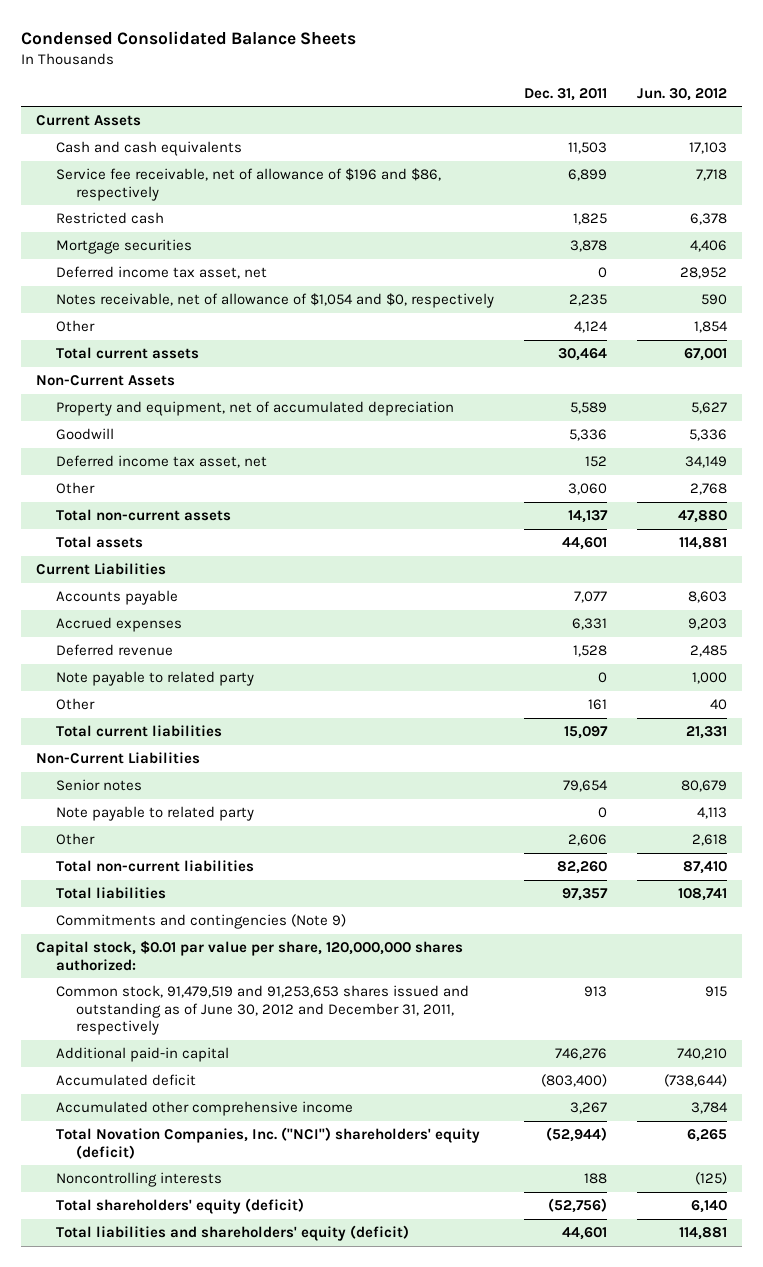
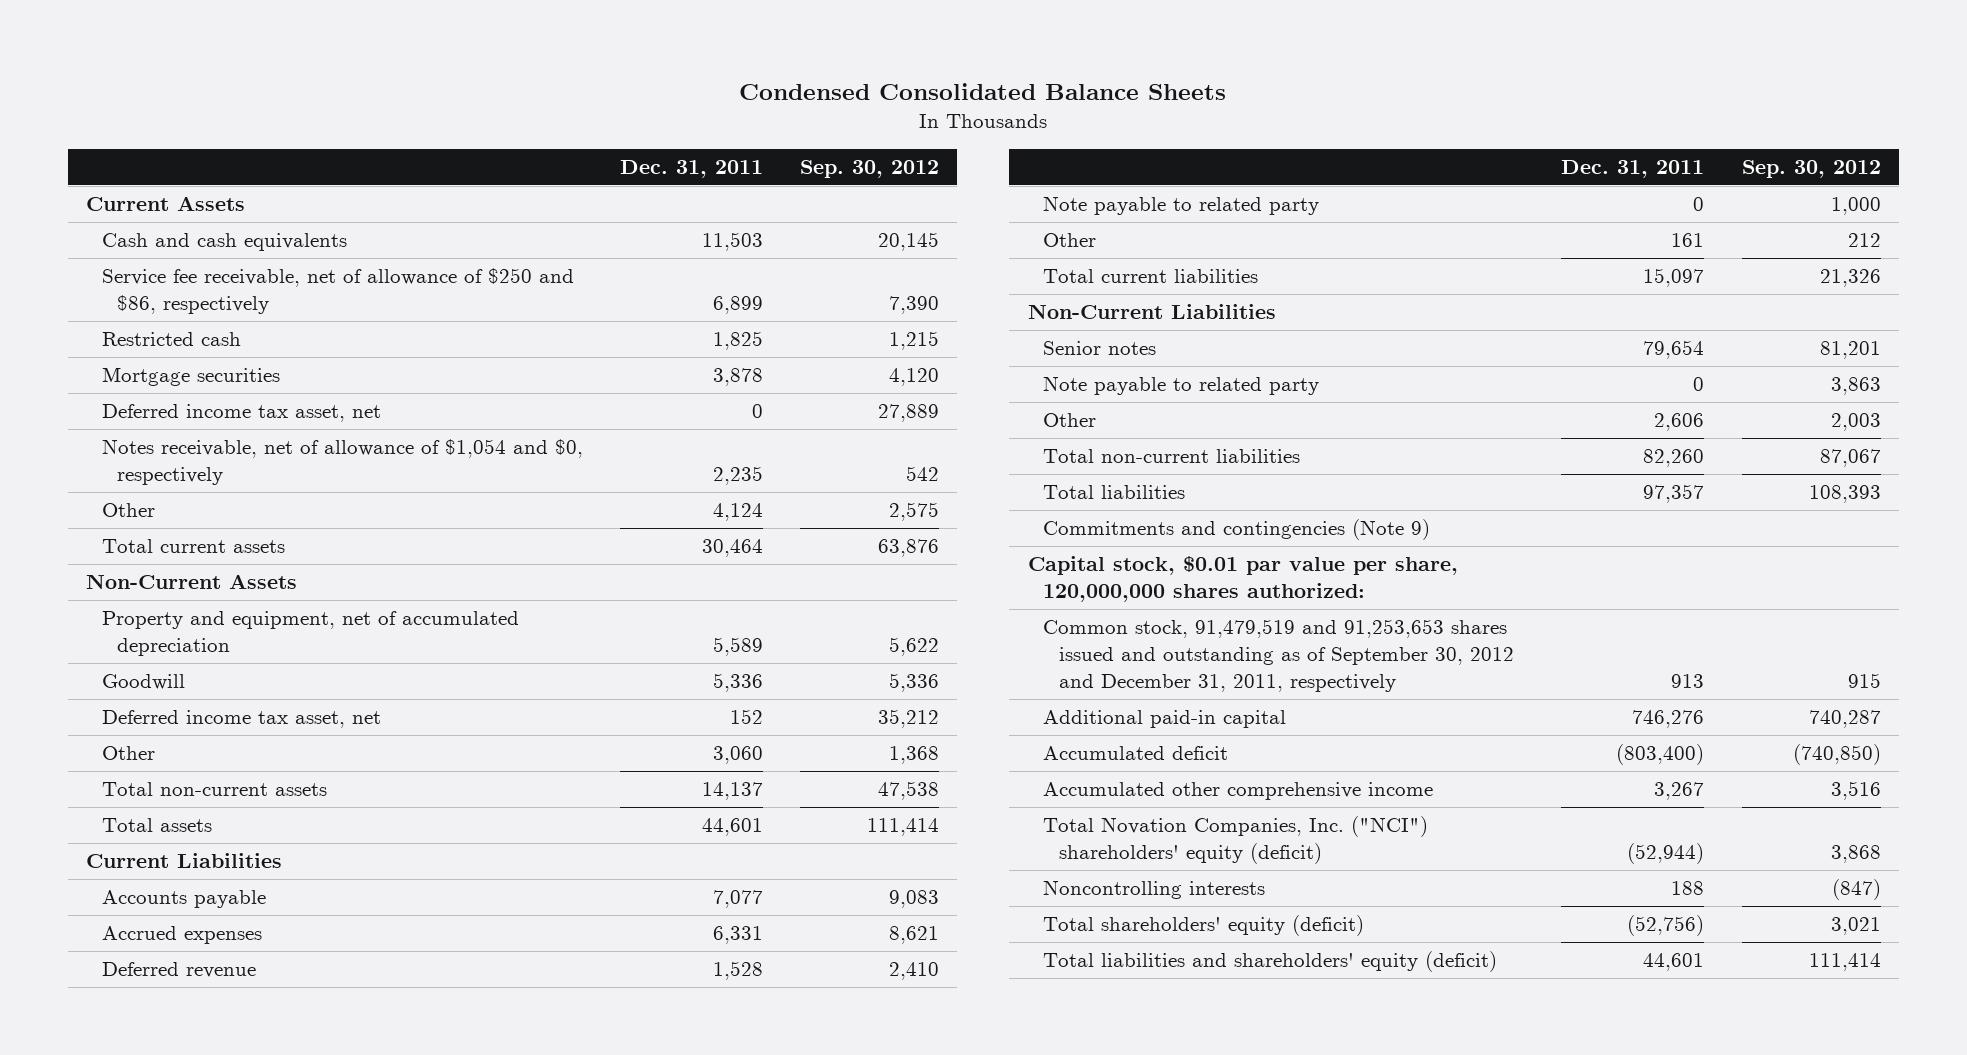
- | Dec. 31, 2011 | Jun. 30, 2012
+ | Dec. 31, 2011 | Sep. 30, 2012
- Service fee receivable, net of allowance of $196 and $86, respectively | 6,899 | 7,718
+ Service fee receivable, net of allowance of $250 and $86, respectively | 6,899 | 7,390
- Common stock, 91,479,519 and 91,253,653 shares issued and outstanding as of June 30, 2012 and December 31, 2011, respectively | 913 | 915
+ Common stock, 91,479,519 and 91,253,653 shares issued and outstanding as of September 30, 2012 and December 31, 2011, respectively | 913 | 915

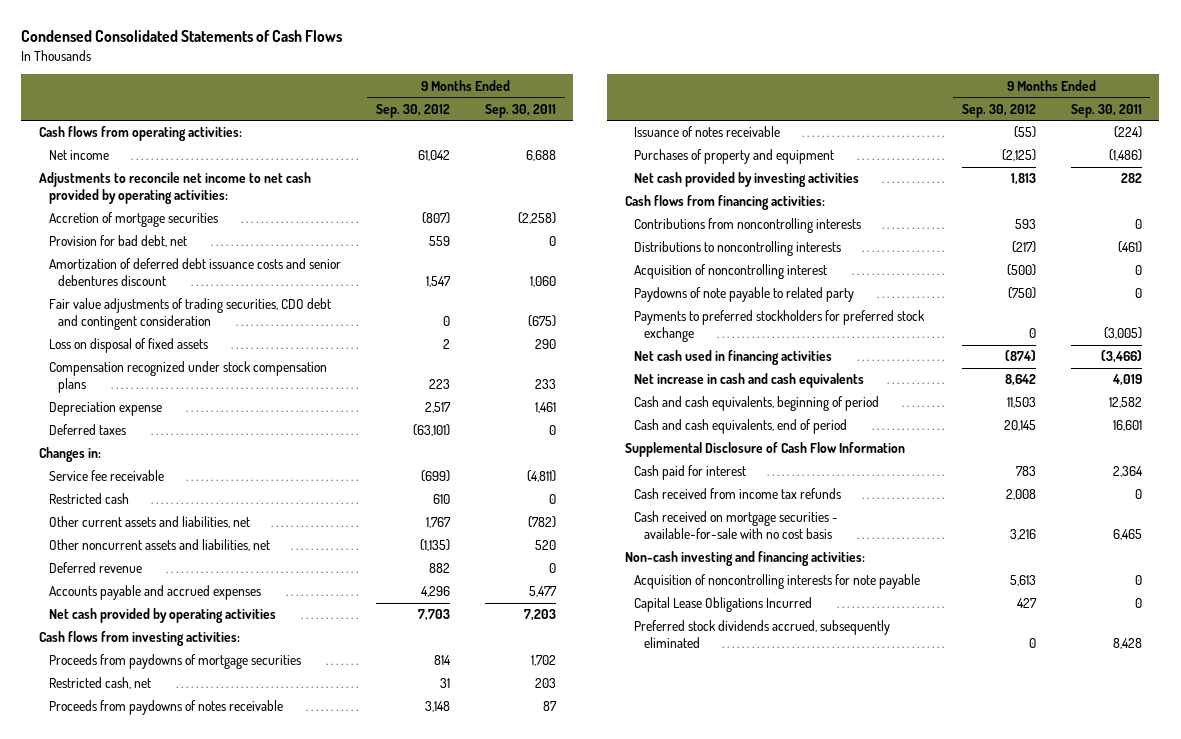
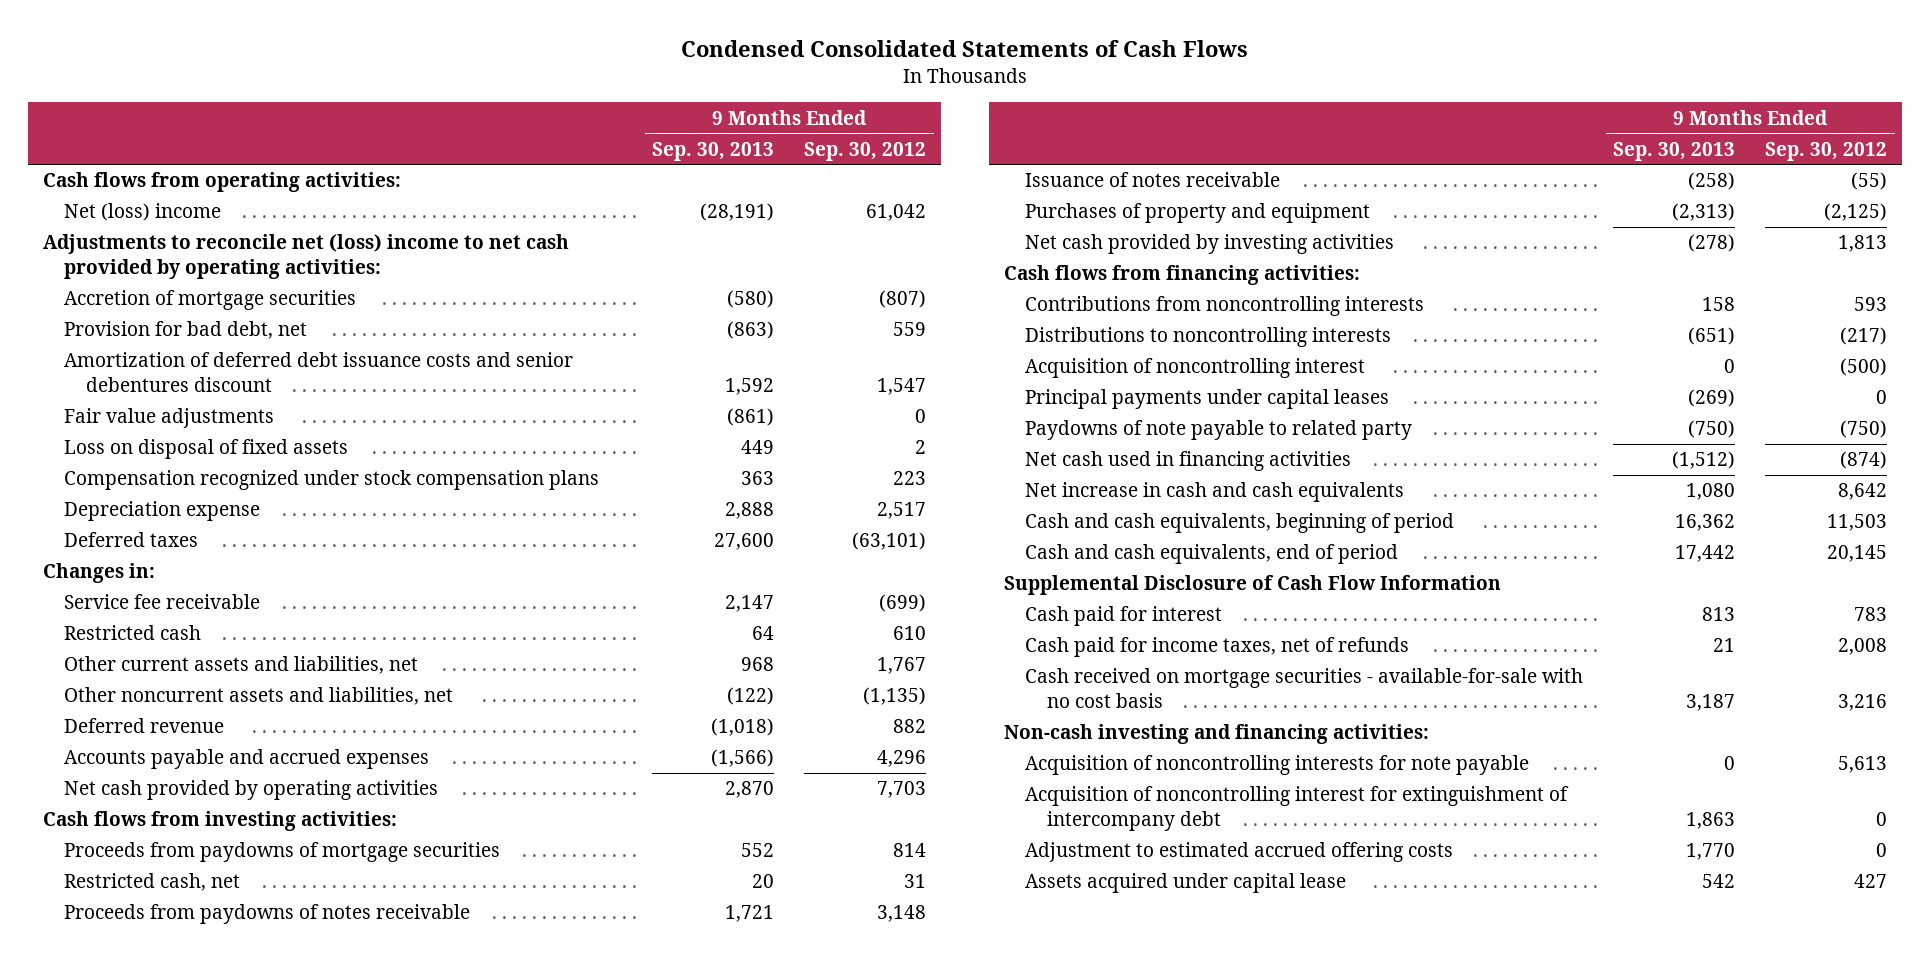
- | 9 Months Ended Sep. 30, 2012 | 9 Months Ended Sep. 30, 2011
+ | 9 Months Ended Sep. 30, 2013 | 9 Months Ended Sep. 30, 2012
- Net income | 61,042 | 6,688
- Adjustments to reconcile net income to net cash provided by operating activities:
+ Net (loss) income | (28,191) | 61,042
+ Adjustments to reconcile net (loss) income to net cash provided by operating activities:
- Fair value adjustments of trading securities, CDO debt and contingent consideration | 0 | (675)
+ Fair value adjustments | (861) | 0
+ Principal payments under capital leases | (269) | 0
- Payments to preferred stockholders for preferred stock exchange | 0 | (3,005)
- Cash received from income tax refunds | 2,008 | 0
+ Cash paid for income taxes, net of refunds | 21 | 2,008
- Capital Lease Obligations Incurred | 427 | 0
- Preferred stock dividends accrued, subsequently eliminated | 0 | 8,428
+ Acquisition of noncontrolling interest for extinguishment of intercompany debt | 1,863 | 0
+ Adjustment to estimated accrued offering costs | 1,770 | 0
+ Assets acquired under capital lease | 542 | 427

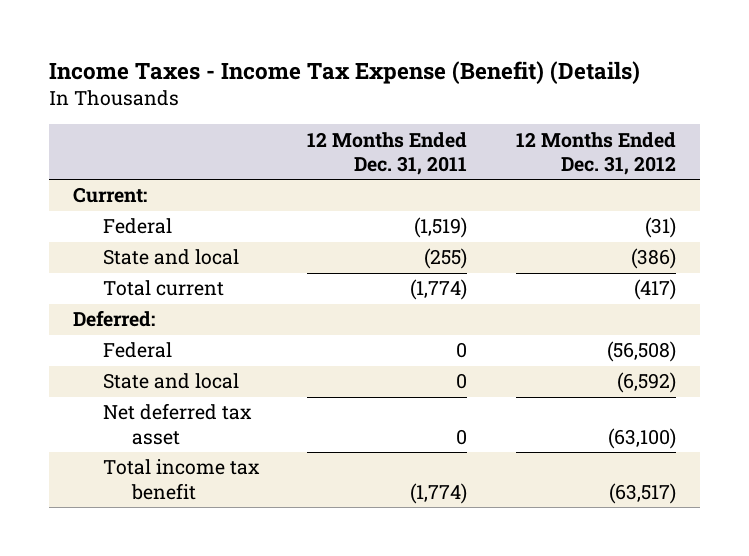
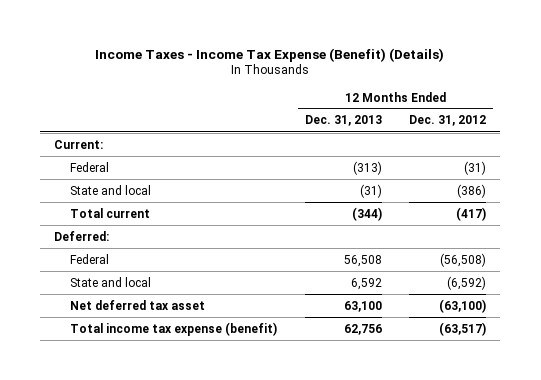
- | 12 Months Ended Dec. 31, 2011 | 12 Months Ended Dec. 31, 2012
+ | 12 Months Ended Dec. 31, 2013 | 12 Months Ended Dec. 31, 2012
- Total income tax benefit | (1,774) | (63,517)
+ Total income tax expense (benefit) | 62,756 | (63,517)

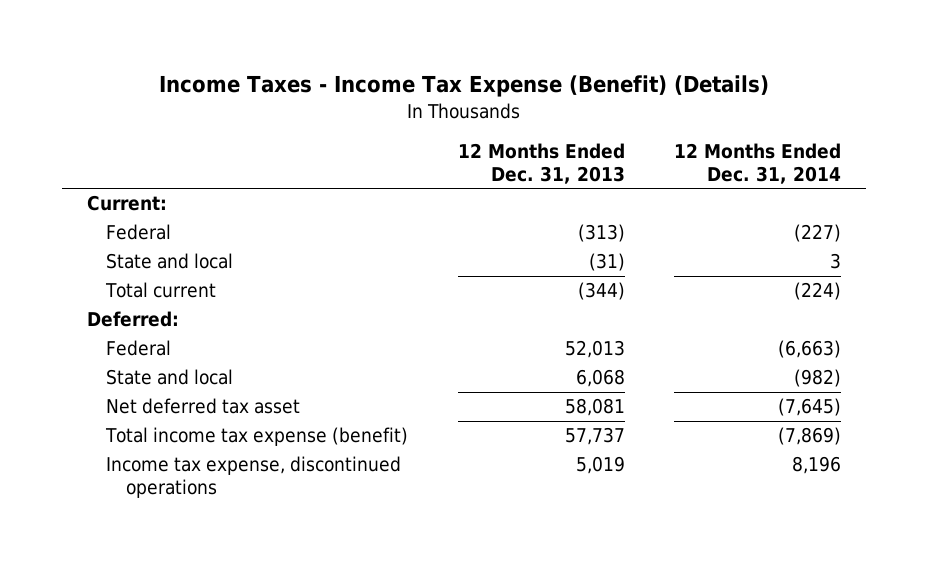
- | 12 Months Ended Dec. 31, 2013 | 12 Months Ended Dec. 31, 2012
+ | 12 Months Ended Dec. 31, 2013 | 12 Months Ended Dec. 31, 2014
- Federal | 56,508 | (56,508)
- State and local | 6,592 | (6,592)
- Net deferred tax asset | 63,100 | (63,100)
- Total income tax expense (benefit) | 62,756 | (63,517)
+ Federal | 52,013 | (6,663)
+ State and local | 6,068 | (982)
+ Net deferred tax asset | 58,081 | (7,645)
+ Total income tax expense (benefit) | 57,737 | (7,869)
+ Income tax expense, discontinued operations | 5,019 | 8,196

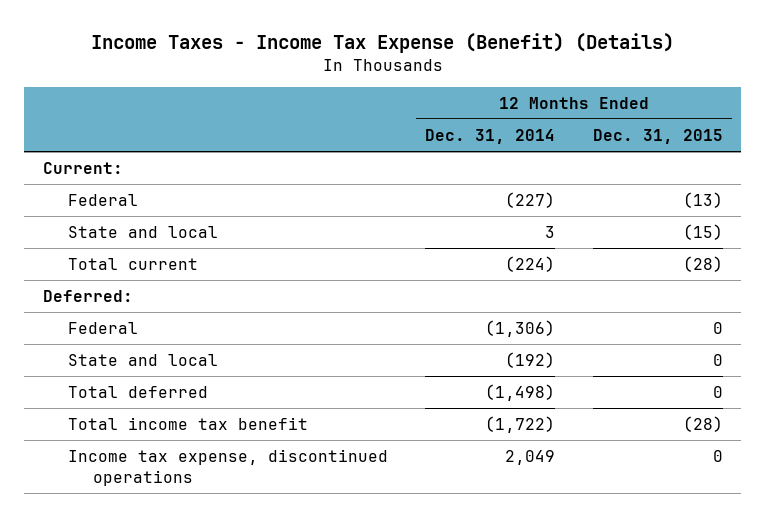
- | 12 Months Ended Dec. 31, 2013 | 12 Months Ended Dec. 31, 2014
+ | 12 Months Ended Dec. 31, 2014 | 12 Months Ended Dec. 31, 2015
- Federal | 52,013 | (6,663)
- State and local | 6,068 | (982)
- Net deferred tax asset | 58,081 | (7,645)
- Total income tax expense (benefit) | 57,737 | (7,869)
- Income tax expense, discontinued operations | 5,019 | 8,196
+ Federal | (1,306) | 0
+ State and local | (192) | 0
+ Total deferred | (1,498) | 0
+ Total income tax benefit | (1,722) | (28)
+ Income tax expense, discontinued operations | 2,049 | 0

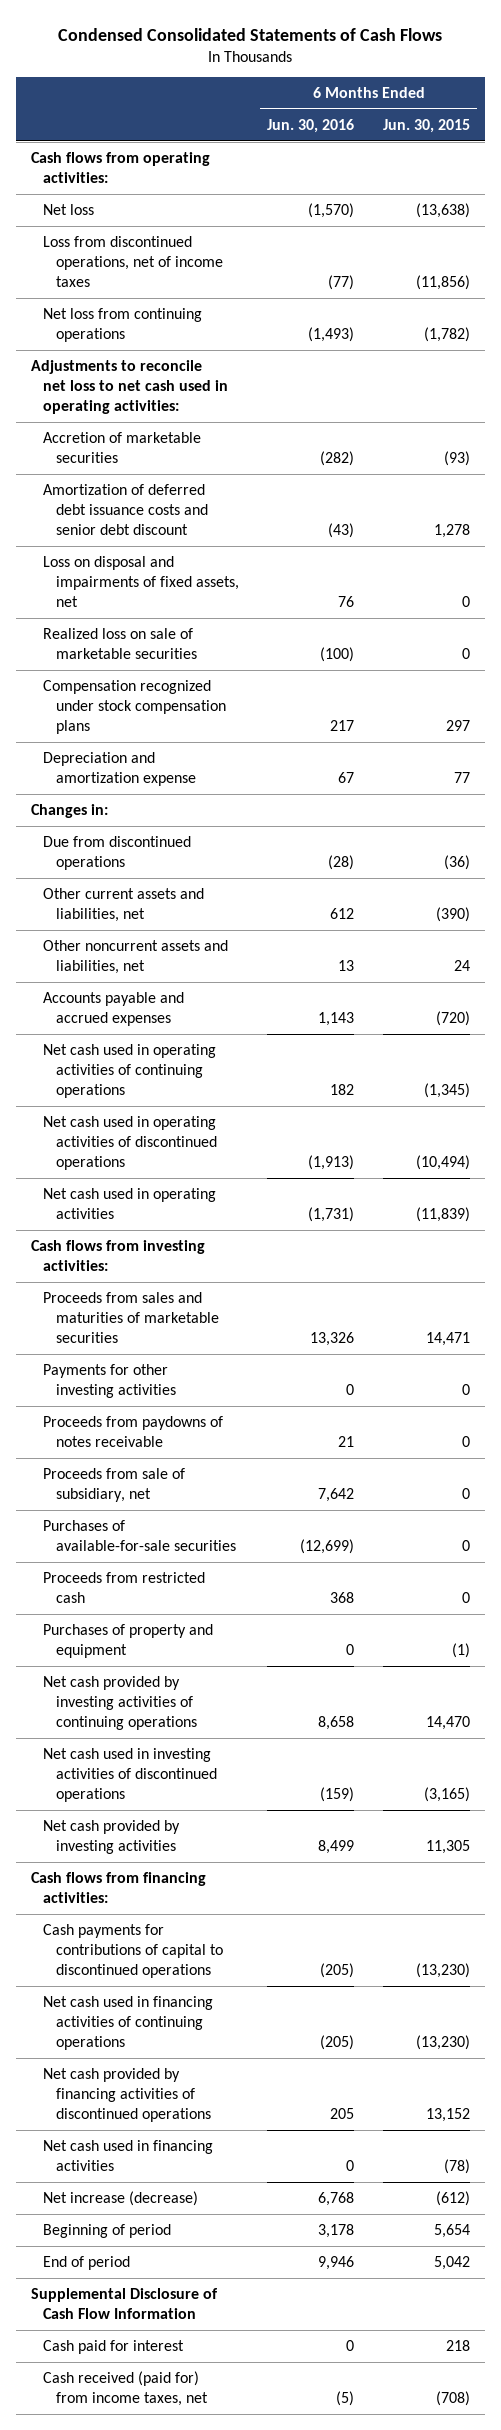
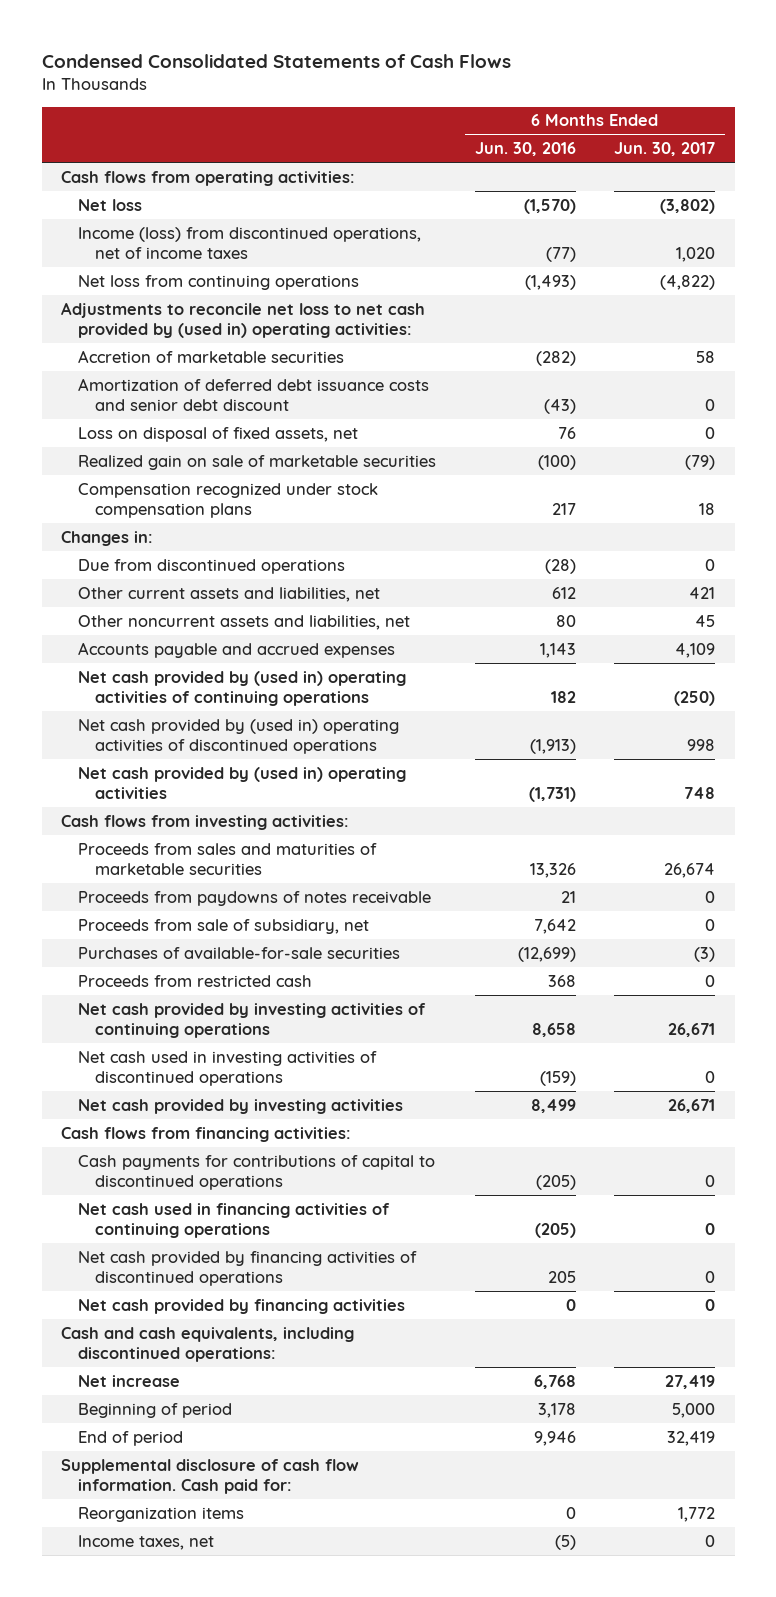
- | 6 Months Ended Jun. 30, 2016 | 6 Months Ended Jun. 30, 2015
+ | 6 Months Ended Jun. 30, 2016 | 6 Months Ended Jun. 30, 2017
- Loss from discontinued operations, net of income taxes | (77) | (11,856)
+ Income (loss) from discontinued operations, net of income taxes | (77) | 1,020
- Adjustments to reconcile net loss to net cash used in operating activities:
+ Adjustments to reconcile net loss to net cash provided by (used in) operating activities:
- Loss on disposal and impairments of fixed assets, net | 76 | 0
- Realized loss on sale of marketable securities | (100) | 0
+ Loss on disposal of fixed assets, net | 76 | 0
+ Realized gain on sale of marketable securities | (100) | (79)
- Depreciation and amortization expense | 67 | 77
- Other noncurrent assets and liabilities, net | 13 | 24
+ Other noncurrent assets and liabilities, net | 80 | 45
- Net cash used in operating activities of continuing operations | 182 | (1,345)
- Net cash used in operating activities of discontinued operations | (1,913) | (10,494)
- Net cash used in operating activities | (1,731) | (11,839)
+ Net cash provided by (used in) operating activities of continuing operations | 182 | (250)
+ Net cash provided by (used in) operating activities of discontinued operations | (1,913) | 998
+ Net cash provided by (used in) operating activities | (1,731) | 748
- Payments for other investing activities | 0 | 0
- Purchases of property and equipment | 0 | (1)
- Net cash used in financing activities | 0 | (78)
- Net increase (decrease) | 6,768 | (612)
+ Net cash provided by financing activities | 0 | 0
+ Cash and cash equivalents, including discontinued operations:
+ Net increase | 6,768 | 27,419
- Supplemental Disclosure of Cash Flow Information
- Cash paid for interest | 0 | 218
- Cash received (paid for) from income taxes, net | (5) | (708)
+ Supplemental disclosure of cash flow information. Cash paid for:
+ Reorganization items | 0 | 1,772
+ Income taxes, net | (5) | 0

